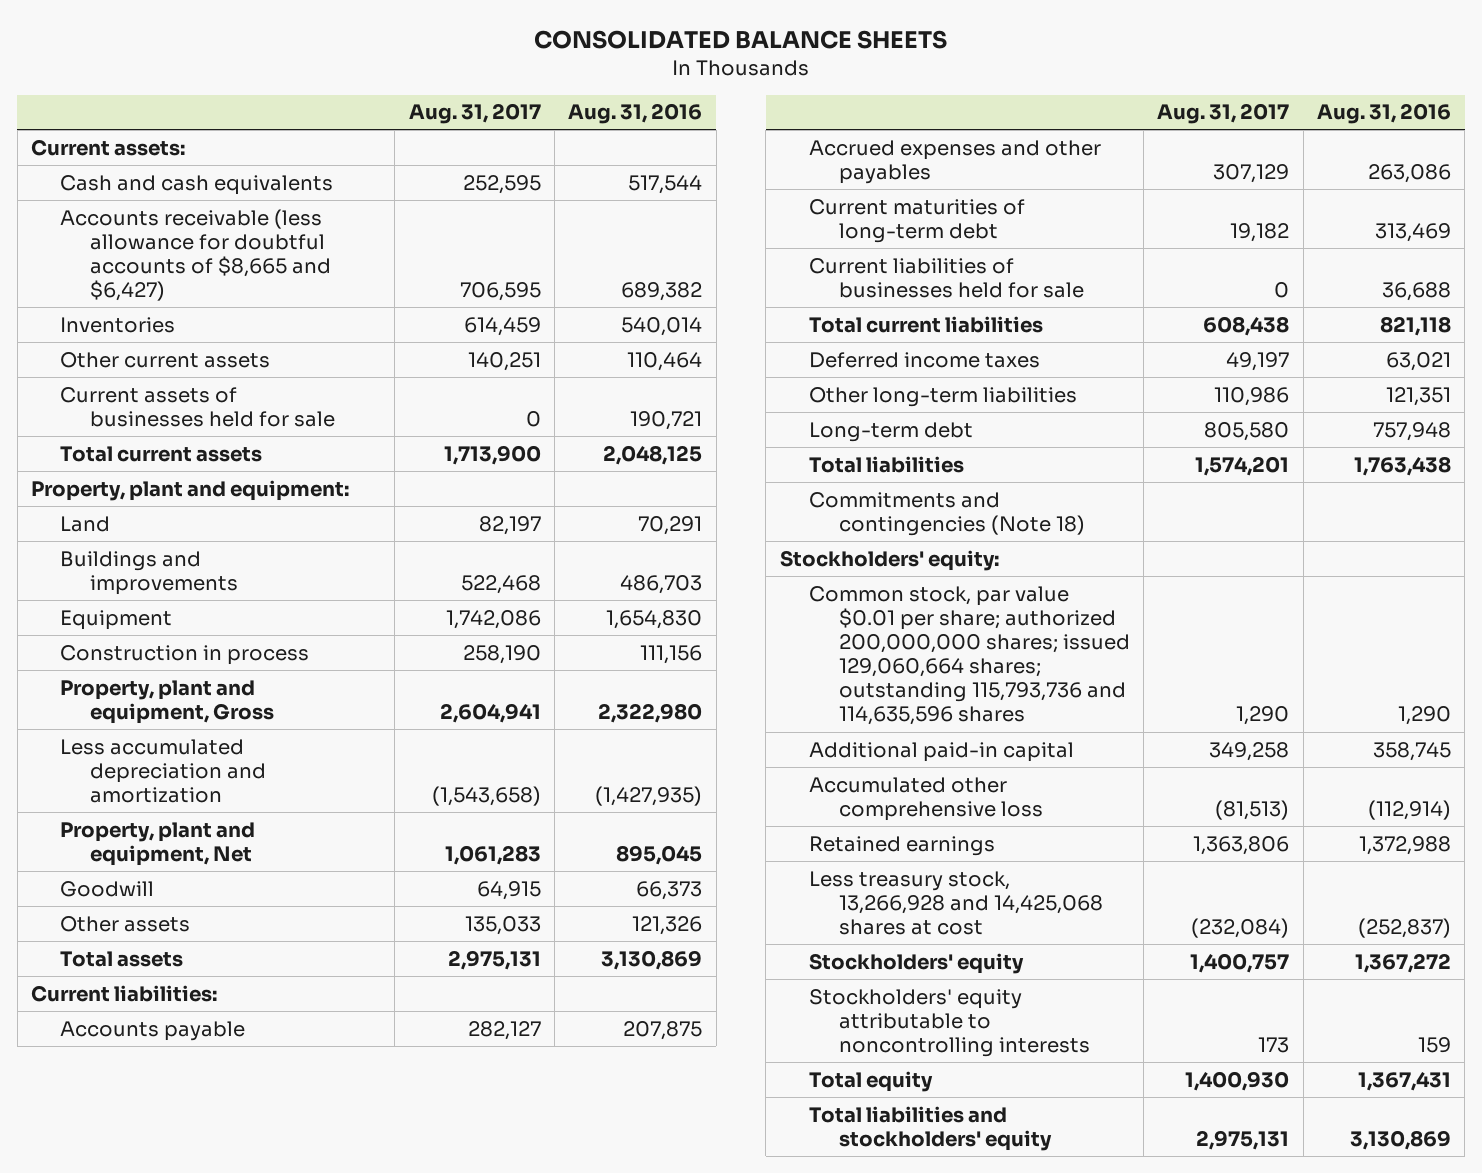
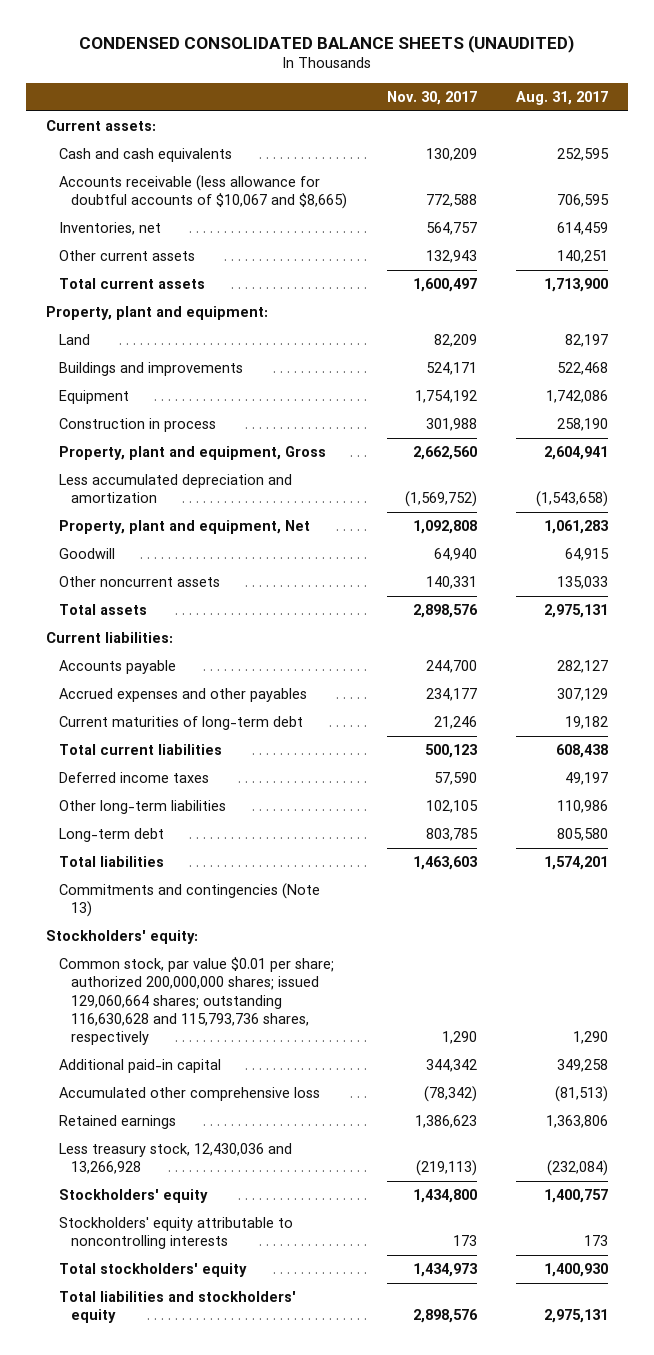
- CONSOLIDATED BALANCE SHEETS
+ CONDENSED CONSOLIDATED BALANCE SHEETS (UNAUDITED)
- | Aug. 31, 2017 | Aug. 31, 2016
+ | Nov. 30, 2017 | Aug. 31, 2017
- Accounts receivable (less allowance for doubtful accounts of $8,665 and $6,427) | 706,595 | 689,382
- Inventories | 614,459 | 540,014
+ Accounts receivable (less allowance for doubtful accounts of $10,067 and $8,665) | 772,588 | 706,595
+ Inventories, net | 564,757 | 614,459
- Current assets of businesses held for sale | 0 | 190,721
- Other assets | 135,033 | 121,326
+ Other noncurrent assets | 140,331 | 135,033
- Current liabilities of businesses held for sale | 0 | 36,688
- Commitments and contingencies (Note 18)
+ Commitments and contingencies (Note 13)
- Common stock, par value $0.01 per share; authorized 200,000,000 shares; issued 129,060,664 shares; outstanding 115,793,736 and 114,635,596 shares | 1,290 | 1,290
+ Common stock, par value $0.01 per share; authorized 200,000,000 shares; issued 129,060,664 shares; outstanding 116,630,628 and 115,793,736 shares, respectively | 1,290 | 1,290
- Less treasury stock, 13,266,928 and 14,425,068 shares at cost | (232,084) | (252,837)
+ Less treasury stock, 12,430,036 and 13,266,928 | (219,113) | (232,084)
- Total equity | 1,400,930 | 1,367,431
+ Total stockholders' equity | 1,434,973 | 1,400,930

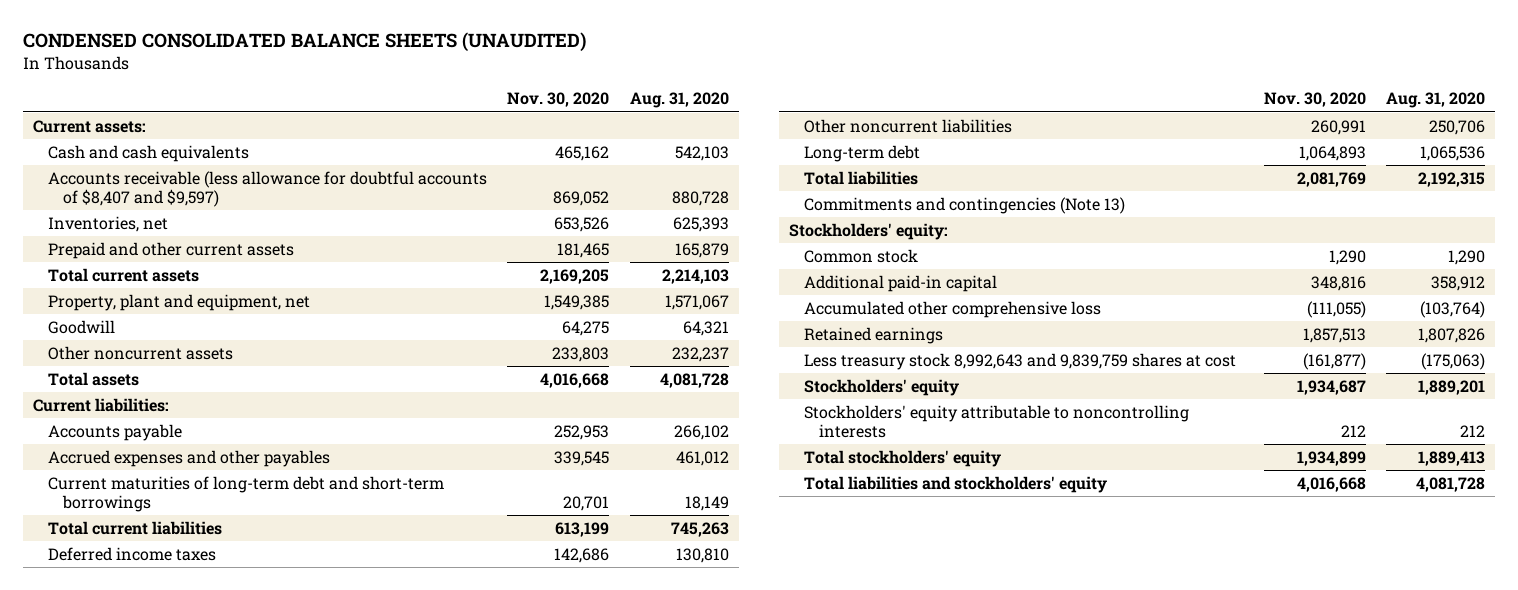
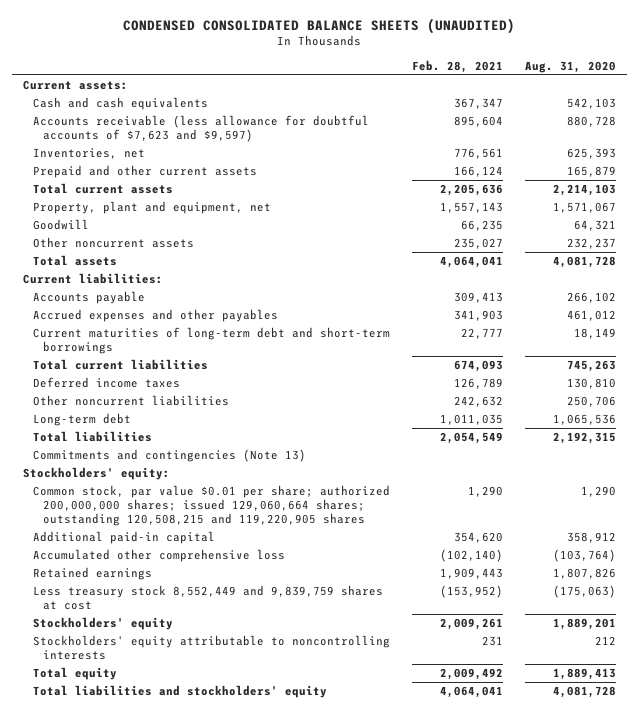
- | Nov. 30, 2020 | Aug. 31, 2020
+ | Feb. 28, 2021 | Aug. 31, 2020
- Accounts receivable (less allowance for doubtful accounts of $8,407 and $9,597) | 869,052 | 880,728
+ Accounts receivable (less allowance for doubtful accounts of $7,623 and $9,597) | 895,604 | 880,728
- Common stock | 1,290 | 1,290
+ Common stock, par value $0.01 per share; authorized 200,000,000 shares; issued 129,060,664 shares; outstanding 120,508,215 and 119,220,905 shares | 1,290 | 1,290
- Less treasury stock 8,992,643 and 9,839,759 shares at cost | (161,877) | (175,063)
+ Less treasury stock 8,552,449 and 9,839,759 shares at cost | (153,952) | (175,063)
- Total stockholders' equity | 1,934,899 | 1,889,413
+ Total equity | 2,009,492 | 1,889,413

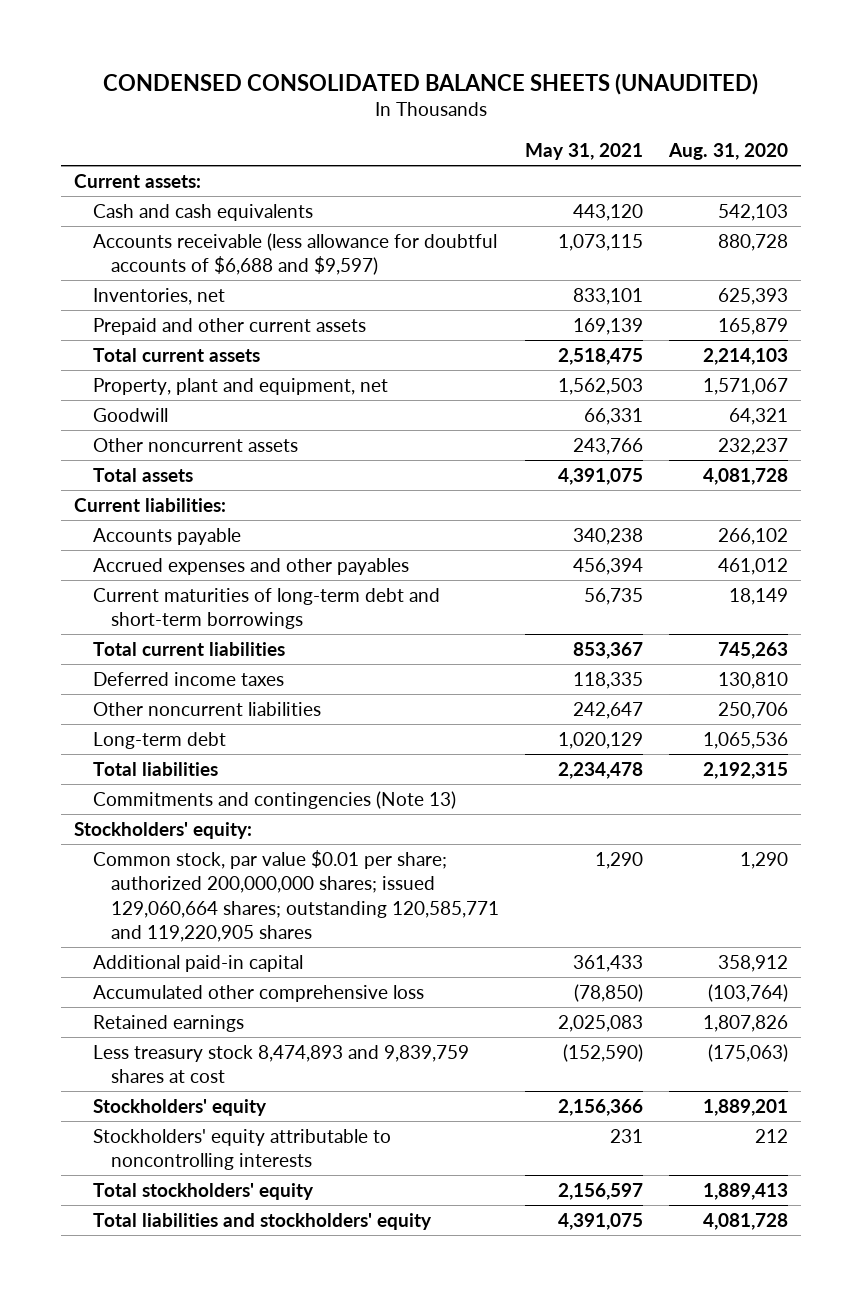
- | Feb. 28, 2021 | Aug. 31, 2020
+ | May 31, 2021 | Aug. 31, 2020
- Accounts receivable (less allowance for doubtful accounts of $7,623 and $9,597) | 895,604 | 880,728
+ Accounts receivable (less allowance for doubtful accounts of $6,688 and $9,597) | 1,073,115 | 880,728
- Common stock, par value $0.01 per share; authorized 200,000,000 shares; issued 129,060,664 shares; outstanding 120,508,215 and 119,220,905 shares | 1,290 | 1,290
+ Common stock, par value $0.01 per share; authorized 200,000,000 shares; issued 129,060,664 shares; outstanding 120,585,771 and 119,220,905 shares | 1,290 | 1,290
- Less treasury stock 8,552,449 and 9,839,759 shares at cost | (153,952) | (175,063)
+ Less treasury stock 8,474,893 and 9,839,759 shares at cost | (152,590) | (175,063)
- Total equity | 2,009,492 | 1,889,413
+ Total stockholders' equity | 2,156,597 | 1,889,413

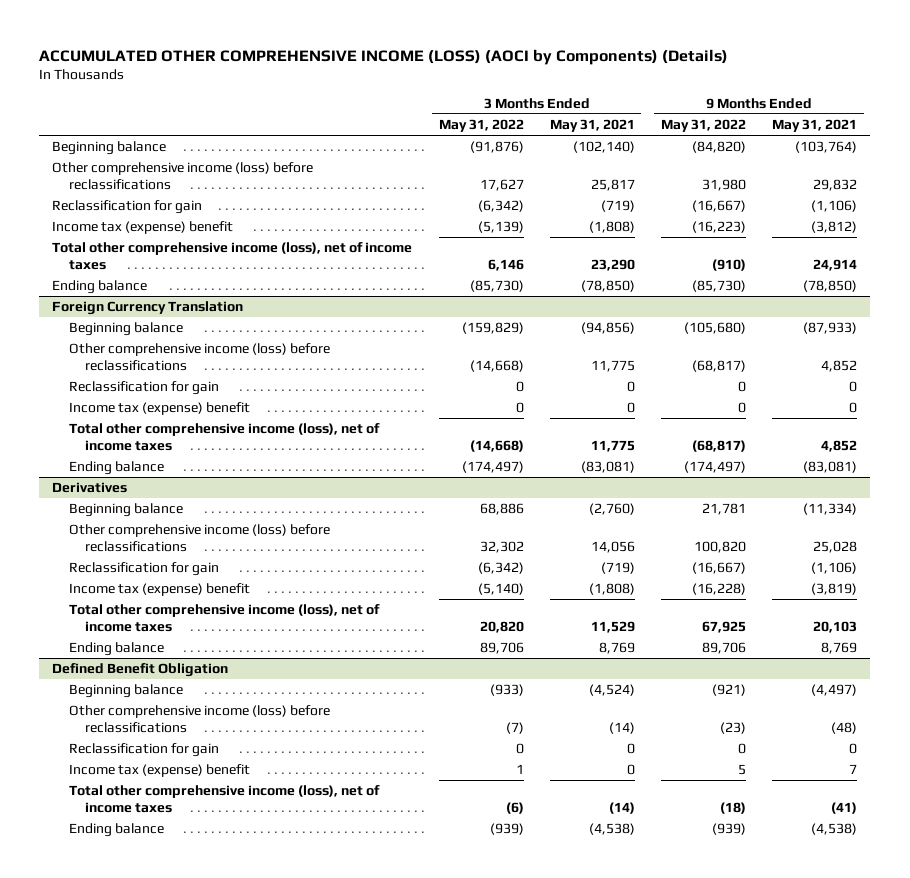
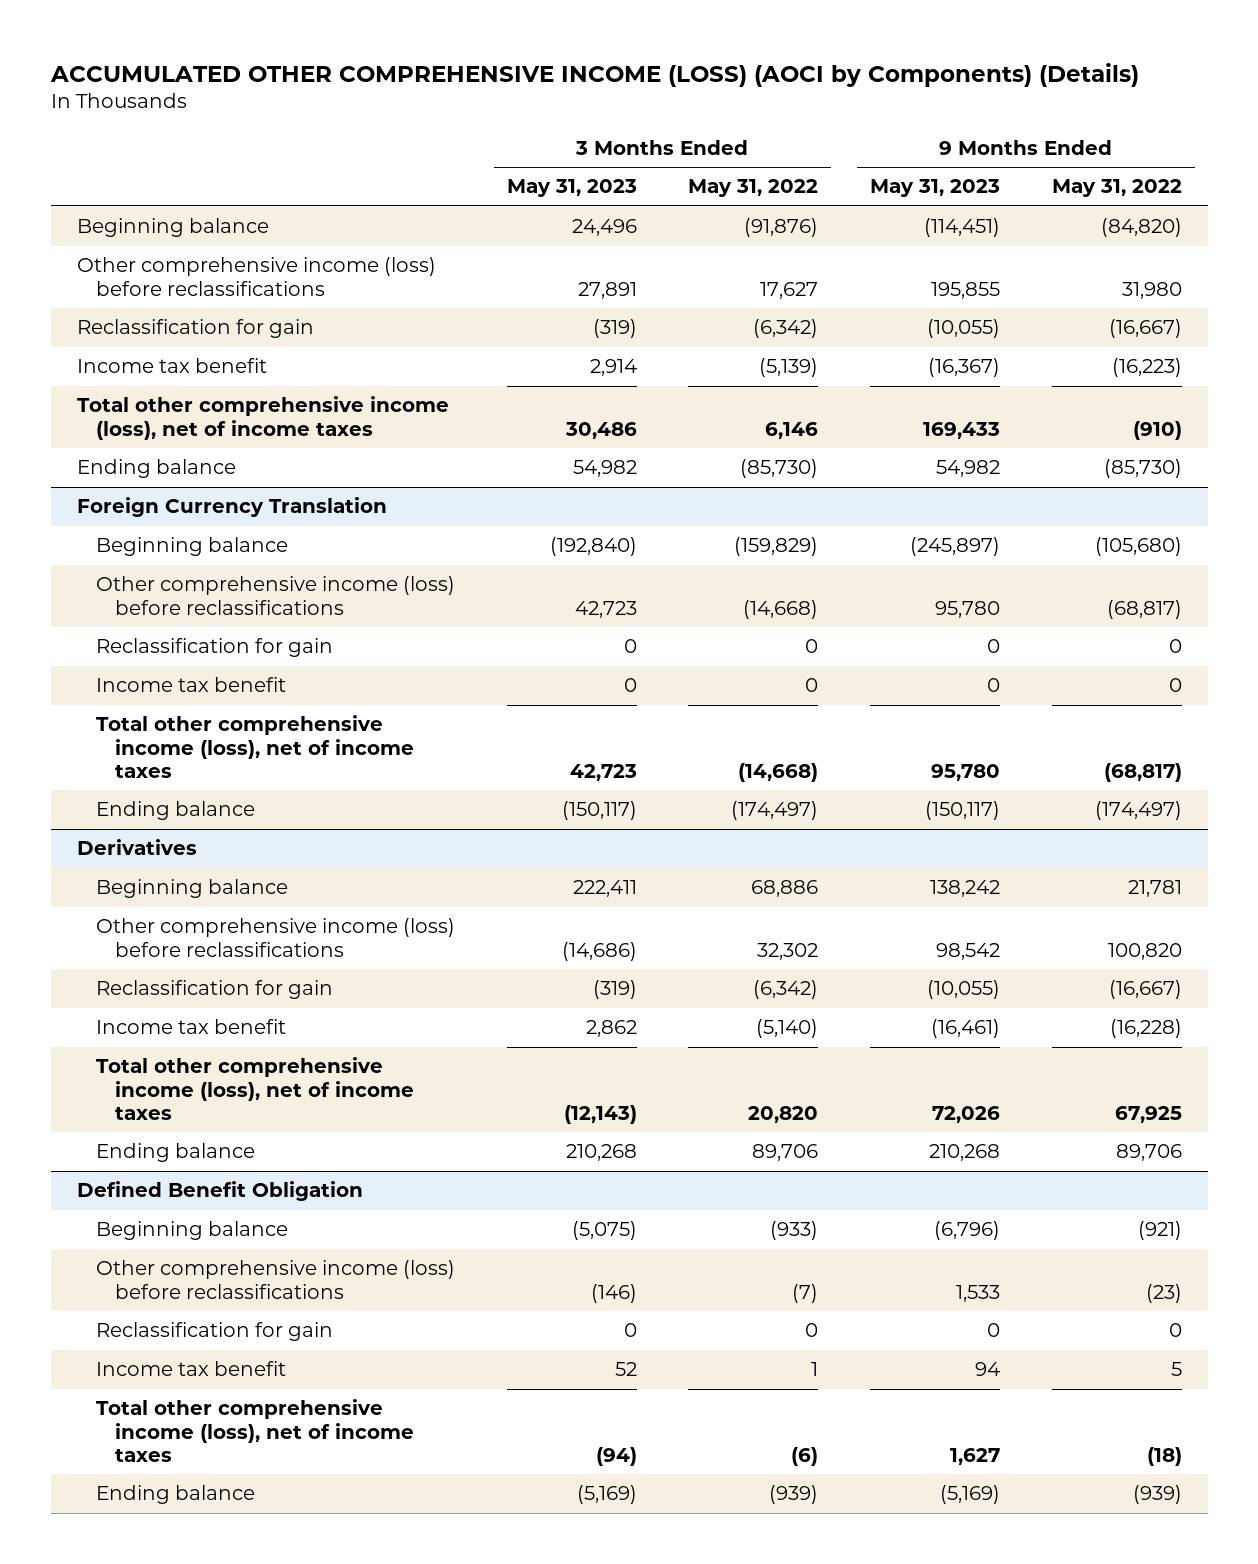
- | 3 Months Ended May 31, 2022 | 3 Months Ended May 31, 2021 | 9 Months Ended May 31, 2022 | 9 Months Ended May 31, 2021
+ | 3 Months Ended May 31, 2023 | 3 Months Ended May 31, 2022 | 9 Months Ended May 31, 2023 | 9 Months Ended May 31, 2022
- Income tax (expense) benefit | (5,139) | (1,808) | (16,223) | (3,812)
+ Income tax benefit | 2,914 | (5,139) | (16,367) | (16,223)
@ Foreign Currency Translation
- Income tax (expense) benefit | 0 | 0 | 0 | 0
+ Income tax benefit | 0 | 0 | 0 | 0
@ Derivatives
- Income tax (expense) benefit | (5,140) | (1,808) | (16,228) | (3,819)
+ Income tax benefit | 2,862 | (5,140) | (16,461) | (16,228)
@ Defined Benefit Obligation
- Income tax (expense) benefit | 1 | 0 | 5 | 7
+ Income tax benefit | 52 | 1 | 94 | 5

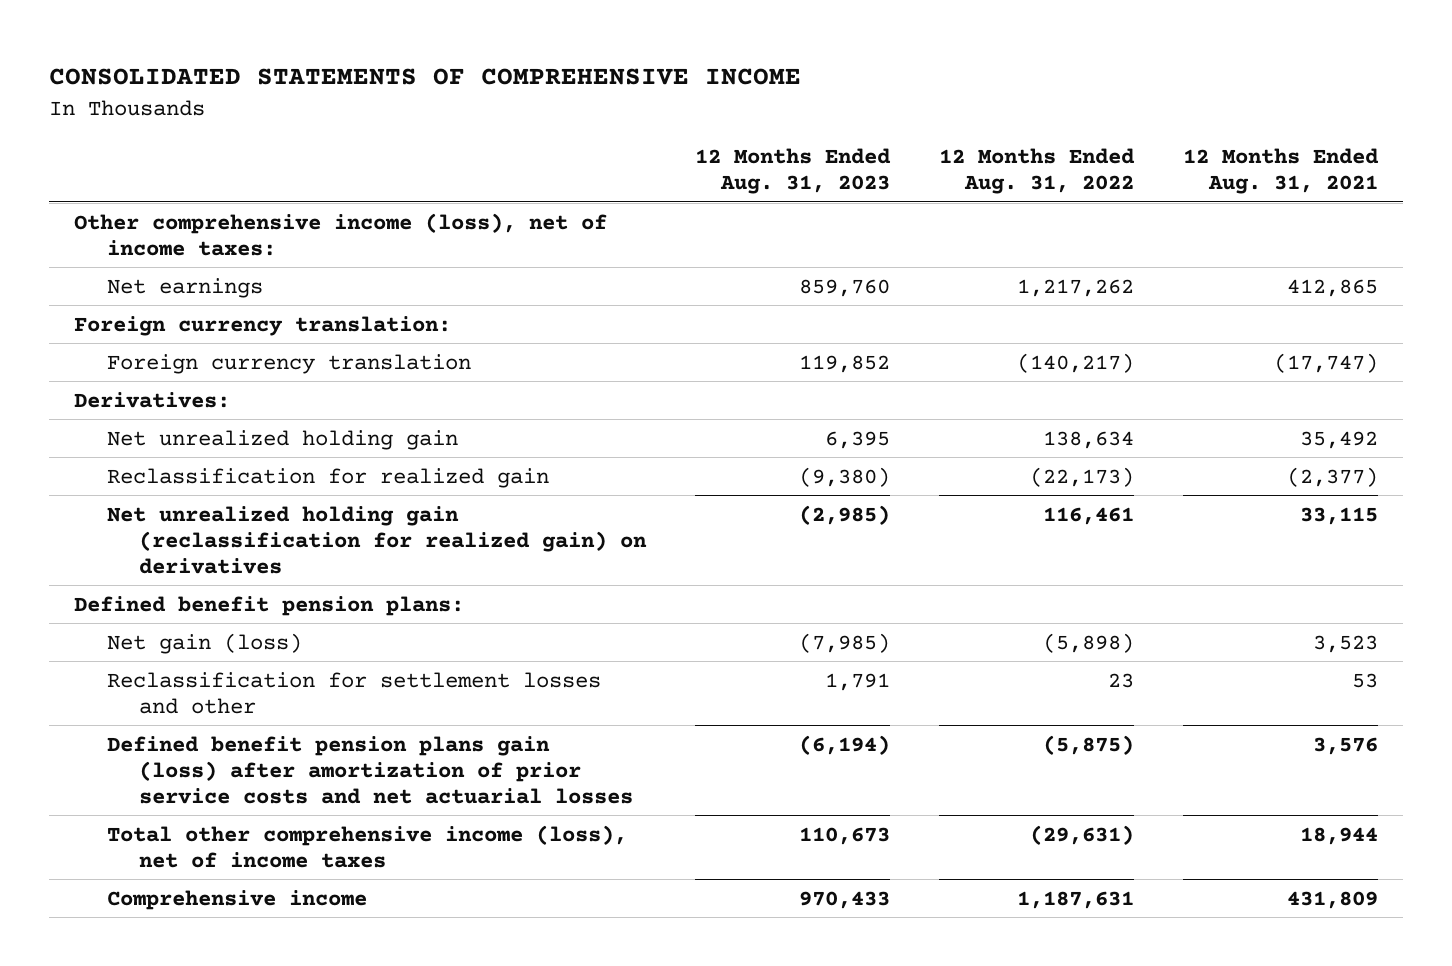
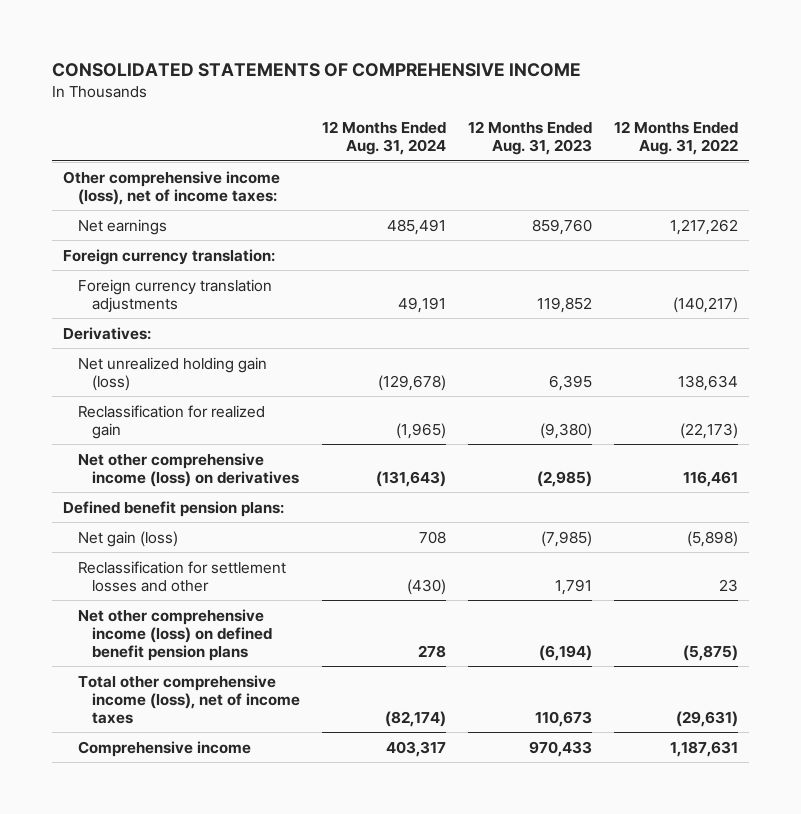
- | 12 Months Ended Aug. 31, 2023 | 12 Months Ended Aug. 31, 2022 | 12 Months Ended Aug. 31, 2021
+ | 12 Months Ended Aug. 31, 2024 | 12 Months Ended Aug. 31, 2023 | 12 Months Ended Aug. 31, 2022
- Foreign currency translation | 119,852 | (140,217) | (17,747)
+ Foreign currency translation adjustments | 49,191 | 119,852 | (140,217)
- Net unrealized holding gain | 6,395 | 138,634 | 35,492
+ Net unrealized holding gain (loss) | (129,678) | 6,395 | 138,634
- Net unrealized holding gain (reclassification for realized gain) on derivatives | (2,985) | 116,461 | 33,115
+ Net other comprehensive income (loss) on derivatives | (131,643) | (2,985) | 116,461
- Defined benefit pension plans gain (loss) after amortization of prior service costs and net actuarial losses | (6,194) | (5,875) | 3,576
+ Net other comprehensive income (loss) on defined benefit pension plans | 278 | (6,194) | (5,875)

